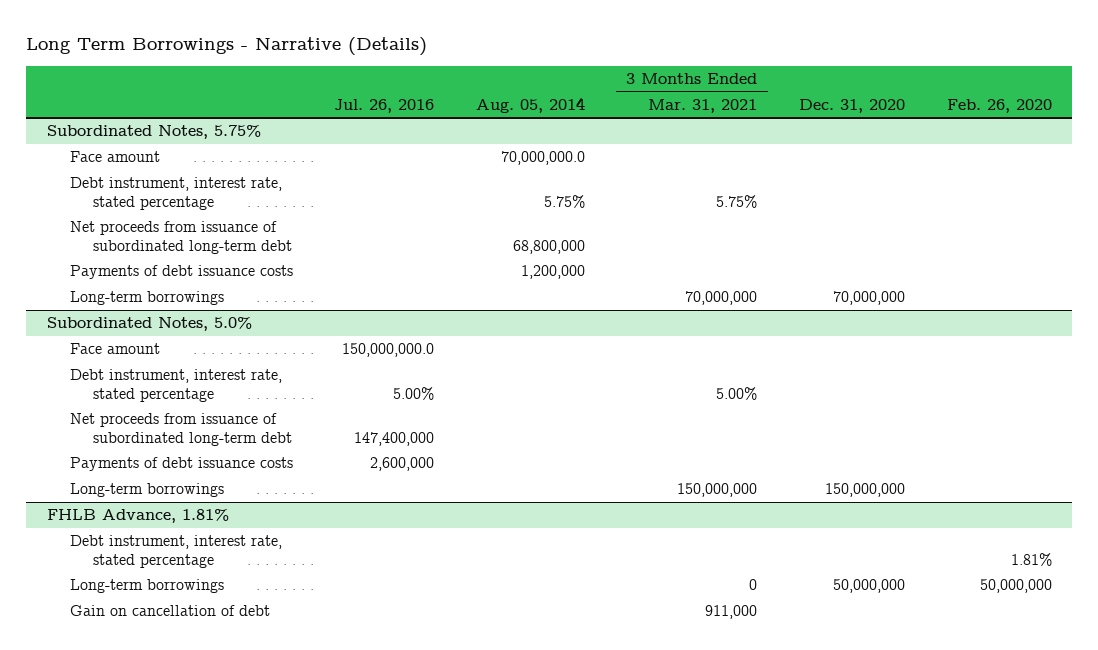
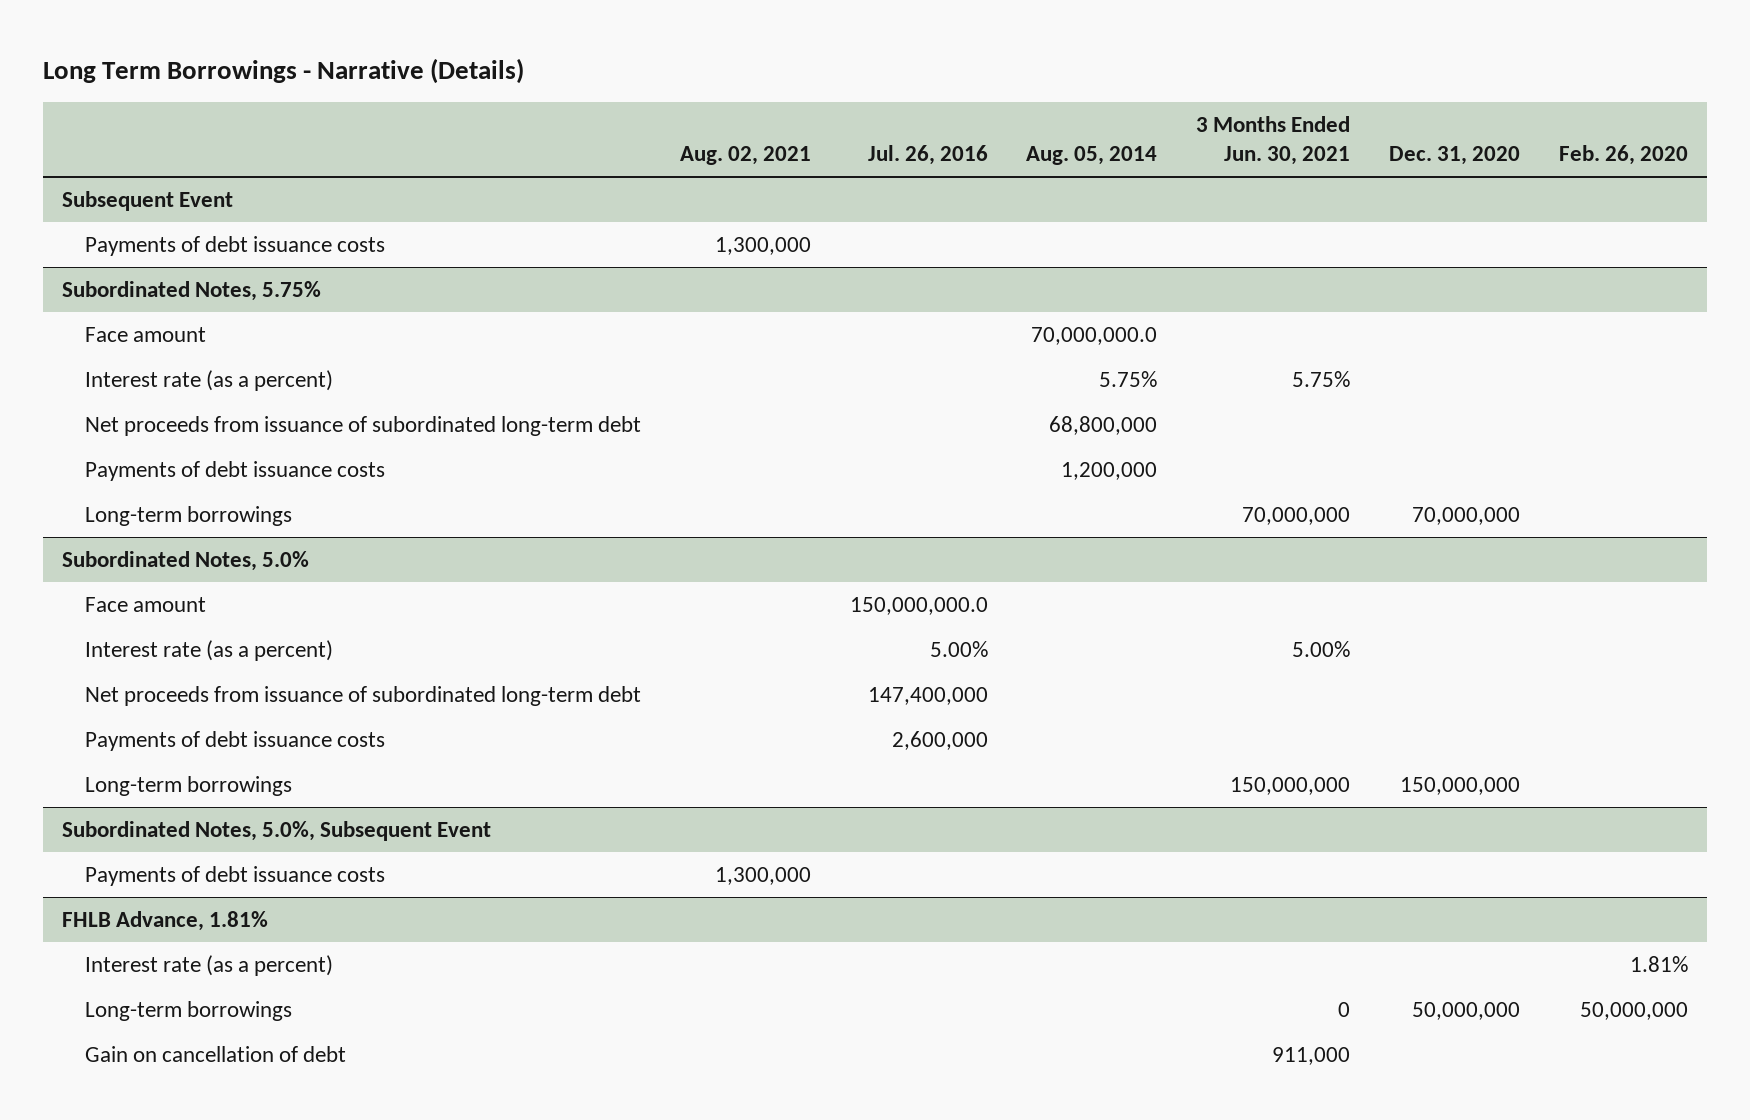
- | Jul. 26, 2016 | Aug. 05, 2014 | 3 Months Ended Mar. 31, 2021 | Dec. 31, 2020 | Feb. 26, 2020
+ | Aug. 02, 2021 | Jul. 26, 2016 | Aug. 05, 2014 | 3 Months Ended Jun. 30, 2021 | Dec. 31, 2020 | Feb. 26, 2020
+ Subsequent Event
+ Payments of debt issuance costs | 1,300,000 | | | | |
@ Subordinated Notes, 5.75%
- Debt instrument, interest rate, stated percentage | | 5.75% | 5.75% | |
+ Interest rate (as a percent) | | | 5.75% | 5.75% | |
@ Subordinated Notes, 5.0%
- Debt instrument, interest rate, stated percentage | 5.00% | | 5.00% | |
+ Interest rate (as a percent) | | 5.00% | | 5.00% | |
+ Subordinated Notes, 5.0%, Subsequent Event
+ Payments of debt issuance costs | 1,300,000 | | | | |
@ FHLB Advance, 1.81%
- Debt instrument, interest rate, stated percentage | | | | | 1.81%
+ Interest rate (as a percent) | | | | | | 1.81%

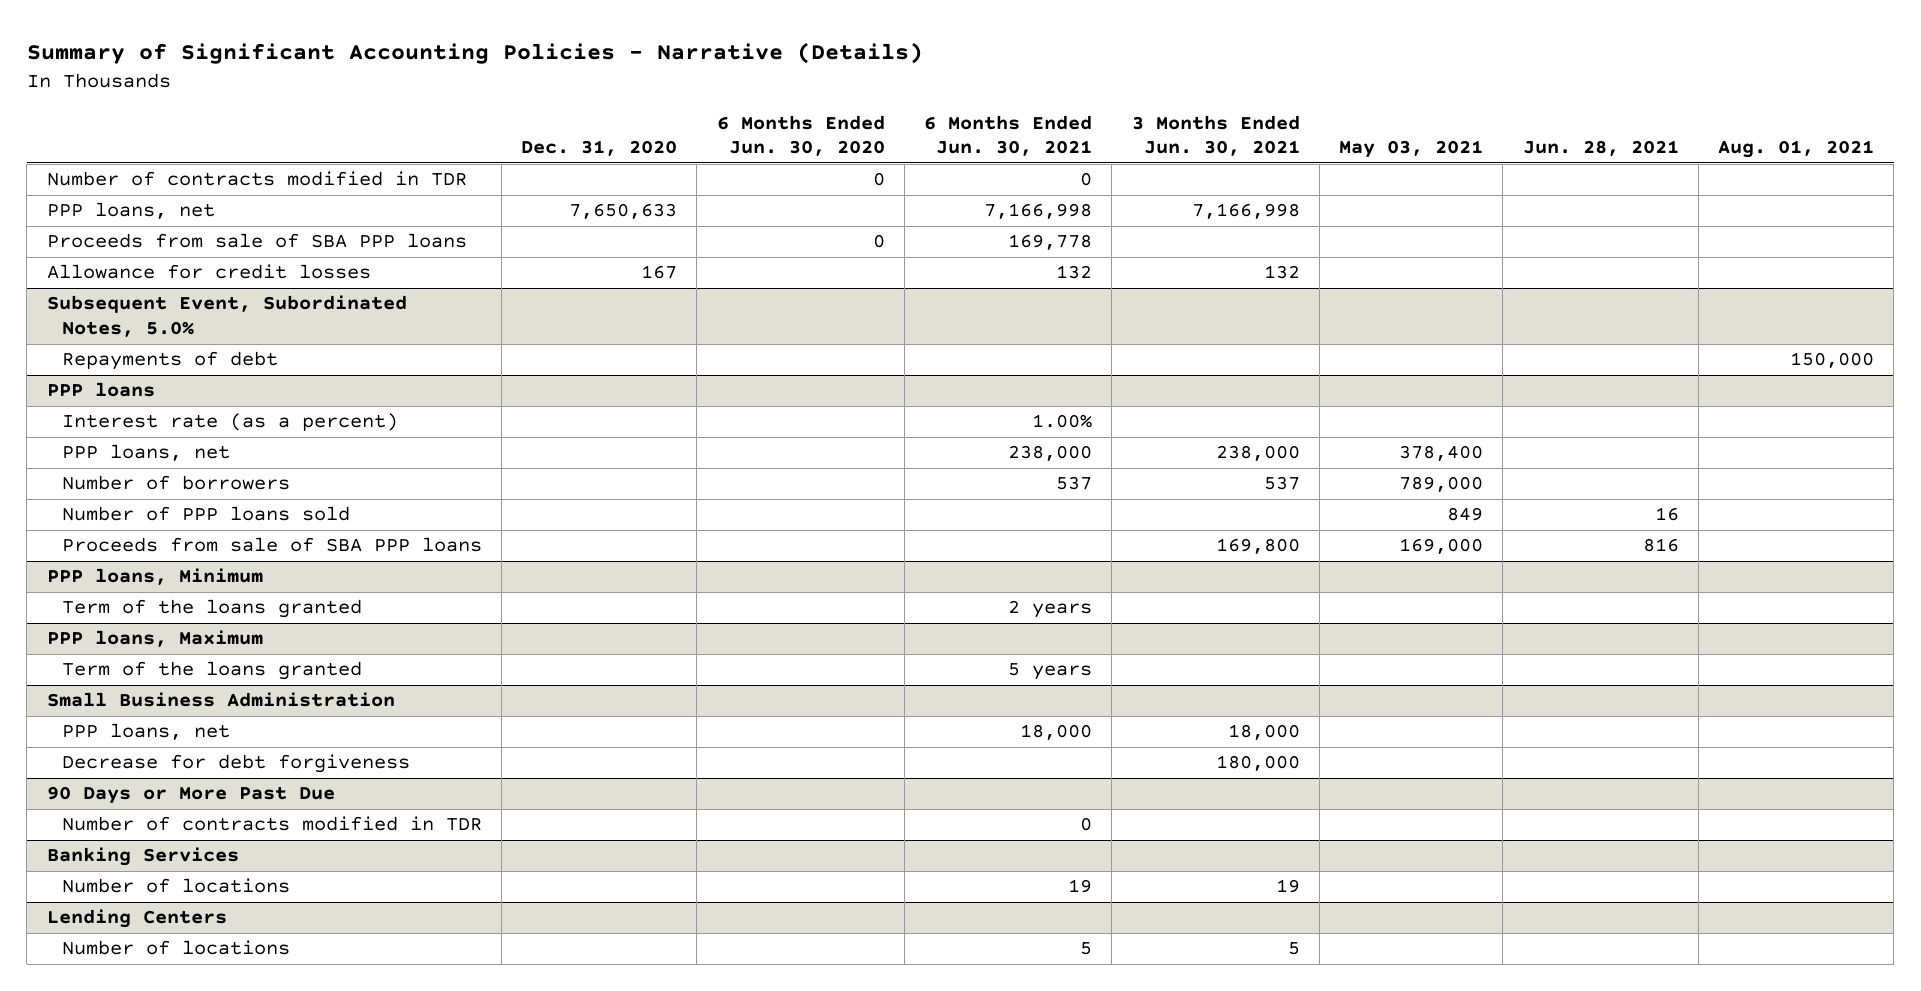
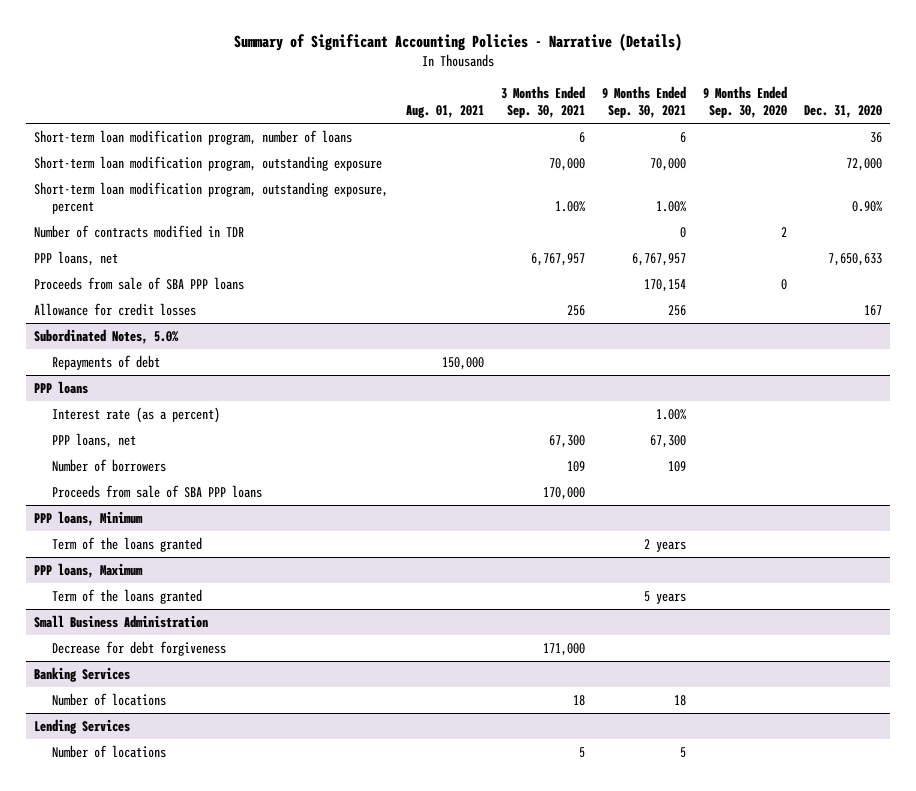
- | Dec. 31, 2020 | 6 Months Ended Jun. 30, 2020 | 6 Months Ended Jun. 30, 2021 | 3 Months Ended Jun. 30, 2021 | May 03, 2021 | Jun. 28, 2021 | Aug. 01, 2021
+ | Aug. 01, 2021 | 3 Months Ended Sep. 30, 2021 | 9 Months Ended Sep. 30, 2021 | 9 Months Ended Sep. 30, 2020 | Dec. 31, 2020
+ Short-term loan modification program, number of loans | | 6 | 6 | | 36
+ Short-term loan modification program, outstanding exposure | | 70,000 | 70,000 | | 72,000
+ Short-term loan modification program, outstanding exposure, percent | | 1.00% | 1.00% | | 0.90%
- Subsequent Event, Subordinated Notes, 5.0%
+ Subordinated Notes, 5.0%
@ PPP loans
- Number of PPP loans sold | | | | | 849 | 16 |
@ Small Business Administration
- PPP loans, net | | | 18,000 | 18,000 | | |
- 90 Days or More Past Due
- Number of contracts modified in TDR | | | 0 | | | |
- Lending Centers
- Number of locations | | | 5 | 5 | | |
+ Lending Services
+ Number of locations | | 5 | 5 | |

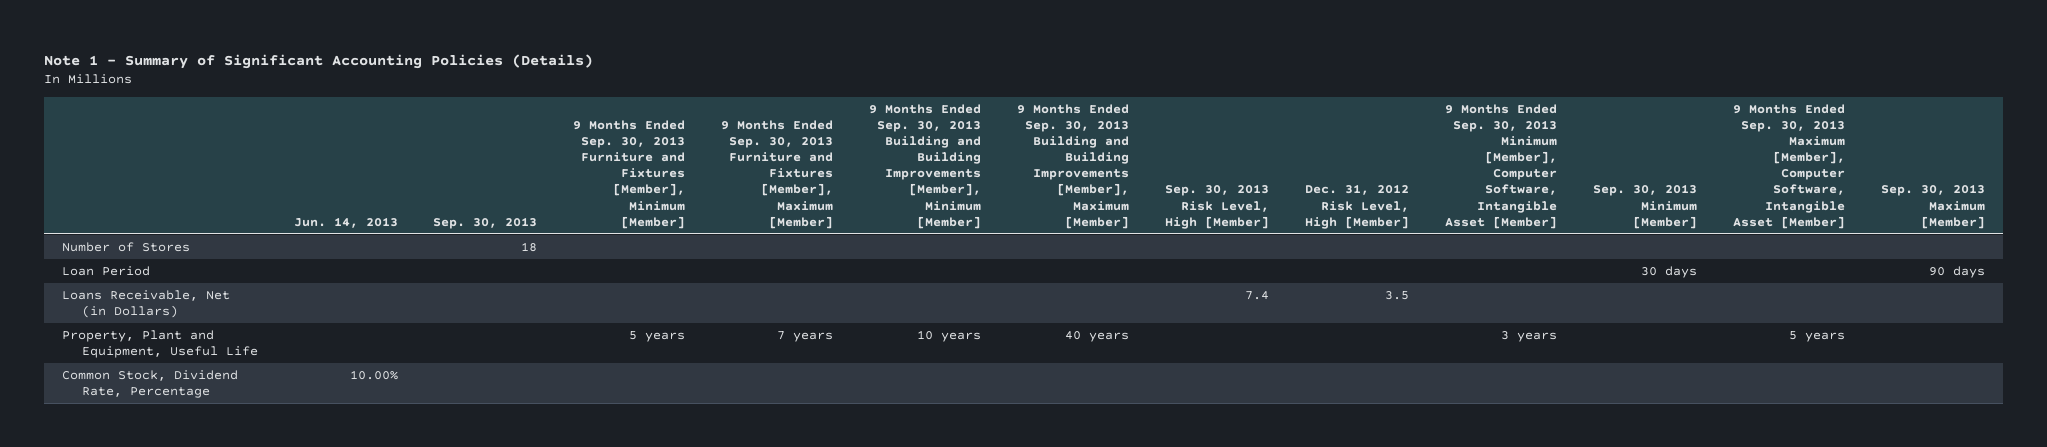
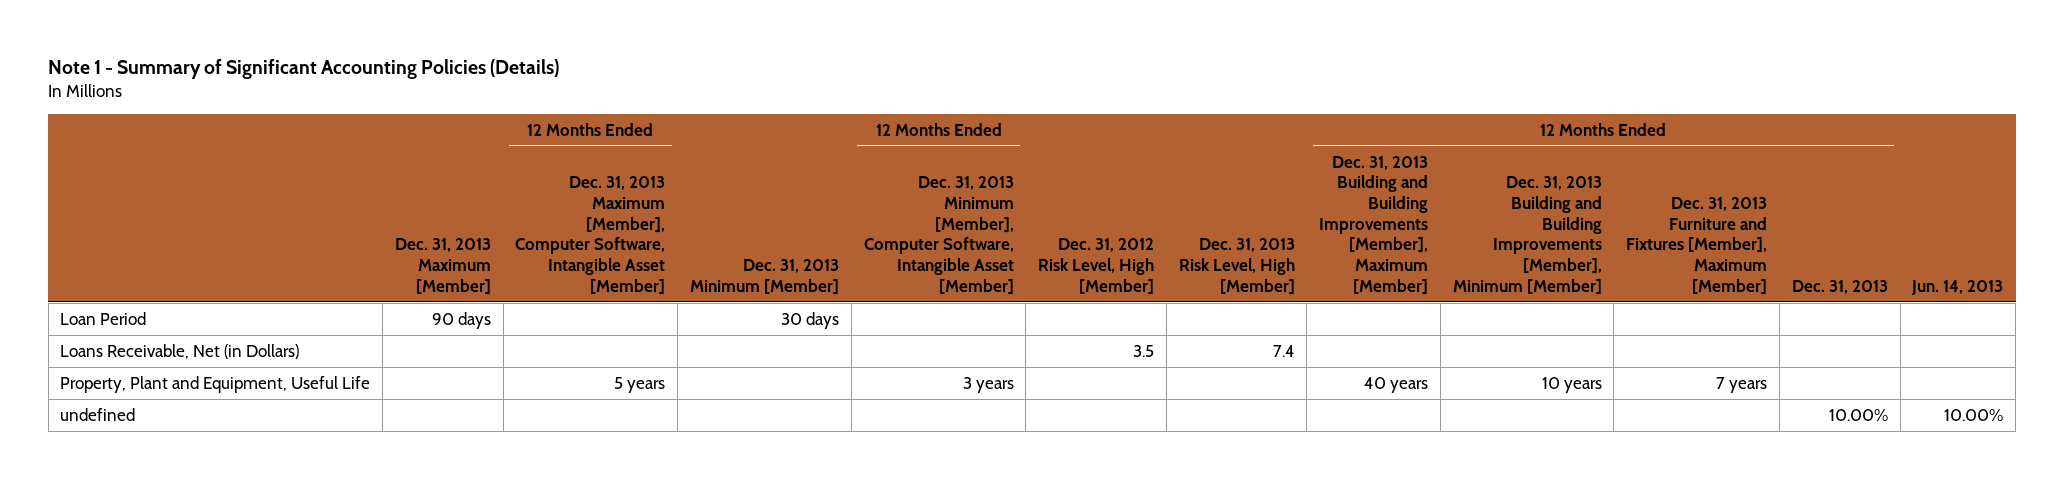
- | Jun. 14, 2013 | Sep. 30, 2013 | 9 Months Ended Sep. 30, 2013 Furniture and Fixtures [Member], Minimum [Member] | 9 Months Ended Sep. 30, 2013 Furniture and Fixtures [Member], Maximum [Member] | 9 Months Ended Sep. 30, 2013 Building and Building Improvements [Member], Minimum [Member] | 9 Months Ended Sep. 30, 2013 Building and Building Improvements [Member], Maximum [Member] | Sep. 30, 2013 Risk Level, High [Member] | Dec. 31, 2012 Risk Level, High [Member] | 9 Months Ended Sep. 30, 2013 Minimum [Member], Computer Software, Intangible Asset [Member] | Sep. 30, 2013 Minimum [Member] | 9 Months Ended Sep. 30, 2013 Maximum [Member], Computer Software, Intangible Asset [Member] | Sep. 30, 2013 Maximum [Member]
+ | Dec. 31, 2013 Maximum [Member] | 12 Months Ended Dec. 31, 2013 Maximum [Member], Computer Software, Intangible Asset [Member] | Dec. 31, 2013 Minimum [Member] | 12 Months Ended Dec. 31, 2013 Minimum [Member], Computer Software, Intangible Asset [Member] | Dec. 31, 2012 Risk Level, High [Member] | Dec. 31, 2013 Risk Level, High [Member] | 12 Months Ended Dec. 31, 2013 Building and Building Improvements [Member], Maximum [Member] | 12 Months Ended Dec. 31, 2013 Building and Building Improvements [Member], Minimum [Member] | 12 Months Ended Dec. 31, 2013 Furniture and Fixtures [Member], Maximum [Member] | 12 Months Ended Dec. 31, 2013 | Jun. 14, 2013
- Number of Stores | | 18 | | | | | | | | | |
- Common Stock, Dividend Rate, Percentage | 10.00% | | | | | | | | | | |
+ undefined | | | | | | | | | | 10.00% | 10.00%

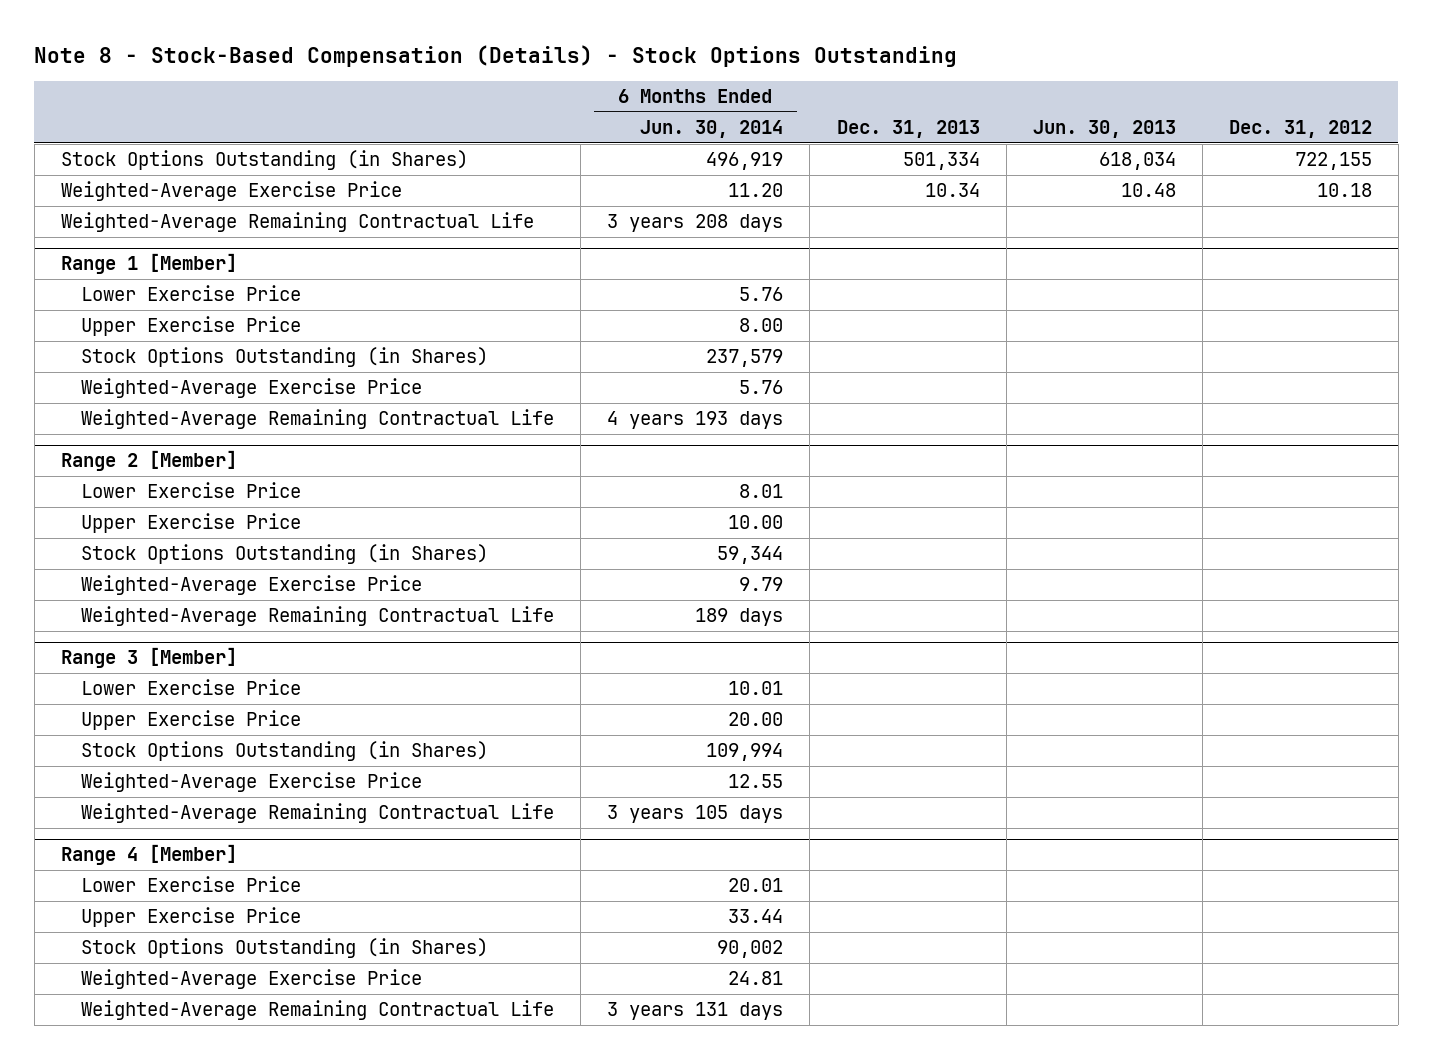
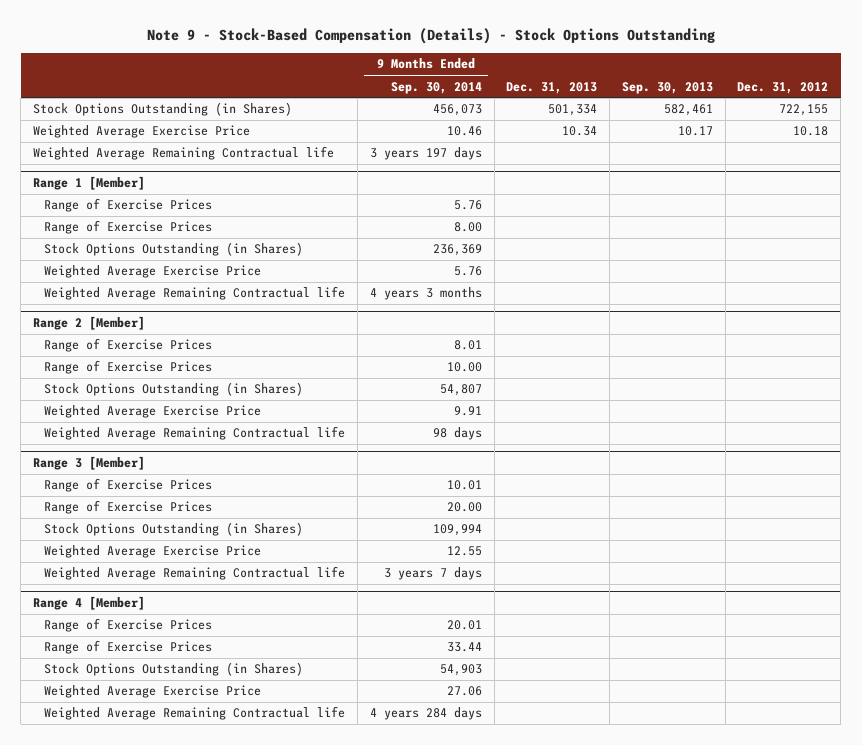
- Note 8 - Stock-Based Compensation (Details) - Stock Options Outstanding
+ Note 9 - Stock-Based Compensation (Details) - Stock Options Outstanding
- | 6 Months Ended Jun. 30, 2014 | Dec. 31, 2013 | Jun. 30, 2013 | Dec. 31, 2012
+ | 9 Months Ended Sep. 30, 2014 | Dec. 31, 2013 | Sep. 30, 2013 | Dec. 31, 2012
- Weighted-Average Exercise Price | 11.20 | 10.34 | 10.48 | 10.18
- Weighted-Average Remaining Contractual Life | 3 years 208 days | | |
+ Weighted Average Exercise Price | 10.46 | 10.34 | 10.17 | 10.18
+ Weighted Average Remaining Contractual life | 3 years 197 days | | |
@ Range 1 [Member]
- Lower Exercise Price | 5.76 | | |
- Upper Exercise Price | 8.00 | | |
+ Range of Exercise Prices | 5.76 | | |
+ Range of Exercise Prices | 8.00 | | |
- Weighted-Average Exercise Price | 5.76 | | |
- Weighted-Average Remaining Contractual Life | 4 years 193 days | | |
+ Weighted Average Exercise Price | 5.76 | | |
+ Weighted Average Remaining Contractual life | 4 years 3 months | | |
@ Range 2 [Member]
- Lower Exercise Price | 8.01 | | |
- Upper Exercise Price | 10.00 | | |
+ Range of Exercise Prices | 8.01 | | |
+ Range of Exercise Prices | 10.00 | | |
- Weighted-Average Exercise Price | 9.79 | | |
- Weighted-Average Remaining Contractual Life | 189 days | | |
+ Weighted Average Exercise Price | 9.91 | | |
+ Weighted Average Remaining Contractual life | 98 days | | |
@ Range 3 [Member]
- Lower Exercise Price | 10.01 | | |
- Upper Exercise Price | 20.00 | | |
+ Range of Exercise Prices | 10.01 | | |
+ Range of Exercise Prices | 20.00 | | |
- Weighted-Average Exercise Price | 12.55 | | |
- Weighted-Average Remaining Contractual Life | 3 years 105 days | | |
+ Weighted Average Exercise Price | 12.55 | | |
+ Weighted Average Remaining Contractual life | 3 years 7 days | | |
@ Range 4 [Member]
- Lower Exercise Price | 20.01 | | |
- Upper Exercise Price | 33.44 | | |
+ Range of Exercise Prices | 20.01 | | |
+ Range of Exercise Prices | 33.44 | | |
- Weighted-Average Exercise Price | 24.81 | | |
- Weighted-Average Remaining Contractual Life | 3 years 131 days | | |
+ Weighted Average Exercise Price | 27.06 | | |
+ Weighted Average Remaining Contractual life | 4 years 284 days | | |

